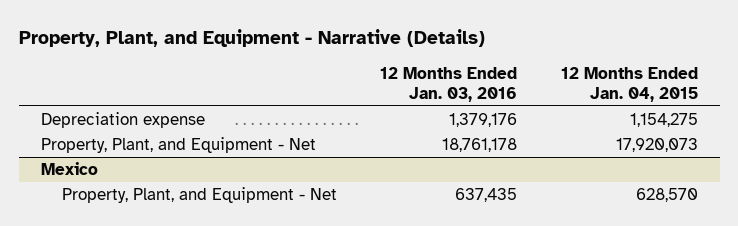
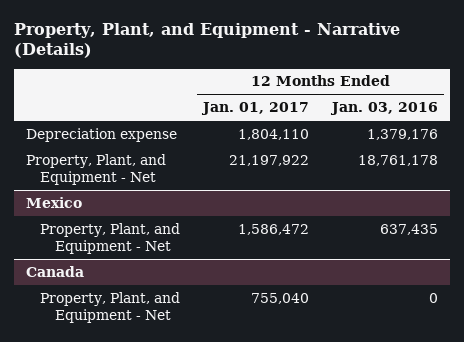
- | 12 Months Ended Jan. 03, 2016 | 12 Months Ended Jan. 04, 2015
+ | 12 Months Ended Jan. 01, 2017 | 12 Months Ended Jan. 03, 2016
+ Canada
+ Property, Plant, and Equipment - Net | 755,040 | 0

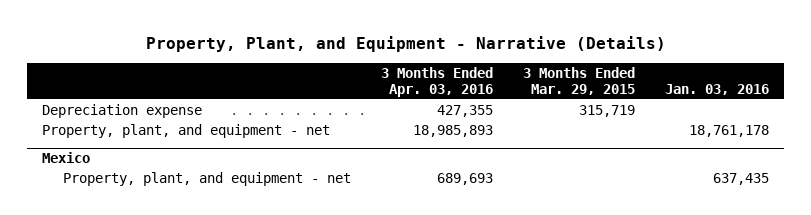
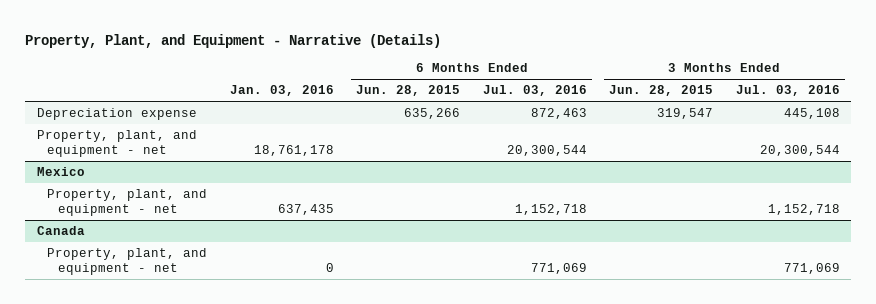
- | 3 Months Ended Apr. 03, 2016 | 3 Months Ended Mar. 29, 2015 | Jan. 03, 2016
+ | Jan. 03, 2016 | 6 Months Ended Jun. 28, 2015 | 6 Months Ended Jul. 03, 2016 | 3 Months Ended Jun. 28, 2015 | 3 Months Ended Jul. 03, 2016
+ Canada
+ Property, plant, and equipment - net | 0 | | 771,069 | | 771,069

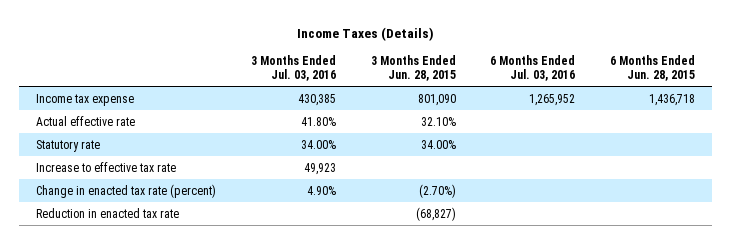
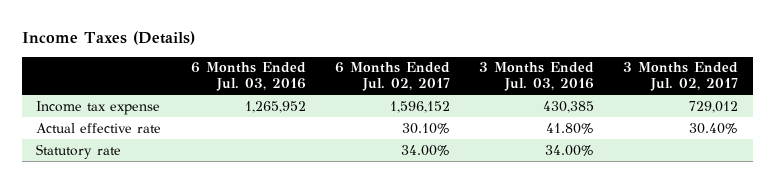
- | 3 Months Ended Jul. 03, 2016 | 3 Months Ended Jun. 28, 2015 | 6 Months Ended Jul. 03, 2016 | 6 Months Ended Jun. 28, 2015
+ | 6 Months Ended Jul. 03, 2016 | 6 Months Ended Jul. 02, 2017 | 3 Months Ended Jul. 03, 2016 | 3 Months Ended Jul. 02, 2017
- Increase to effective tax rate | 49,923 | | |
- Change in enacted tax rate (percent) | 4.90% | (2.70%) | |
- Reduction in enacted tax rate | | (68,827) | |

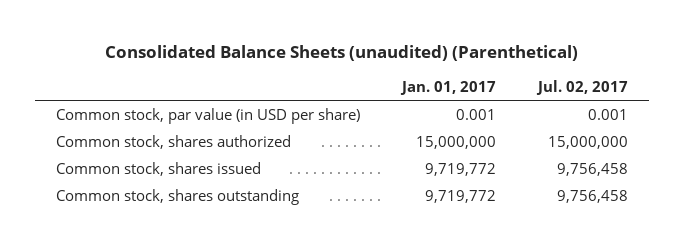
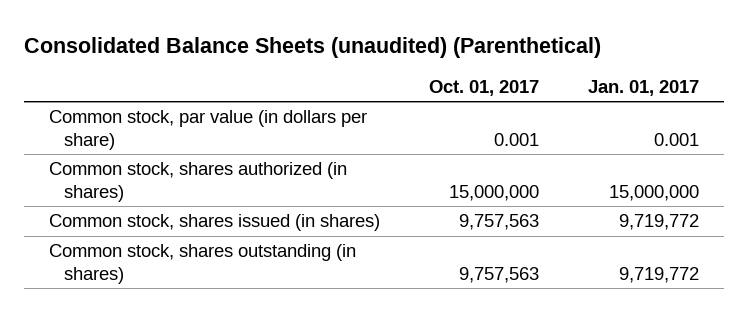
- | Jan. 01, 2017 | Jul. 02, 2017
+ | Oct. 01, 2017 | Jan. 01, 2017
- Common stock, par value (in USD per share) | 0.001 | 0.001
- Common stock, shares authorized | 15,000,000 | 15,000,000
- Common stock, shares issued | 9,719,772 | 9,756,458
- Common stock, shares outstanding | 9,719,772 | 9,756,458
+ Common stock, par value (in dollars per share) | 0.001 | 0.001
+ Common stock, shares authorized (in shares) | 15,000,000 | 15,000,000
+ Common stock, shares issued (in shares) | 9,757,563 | 9,719,772
+ Common stock, shares outstanding (in shares) | 9,757,563 | 9,719,772

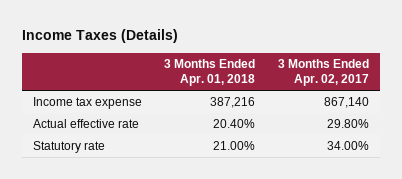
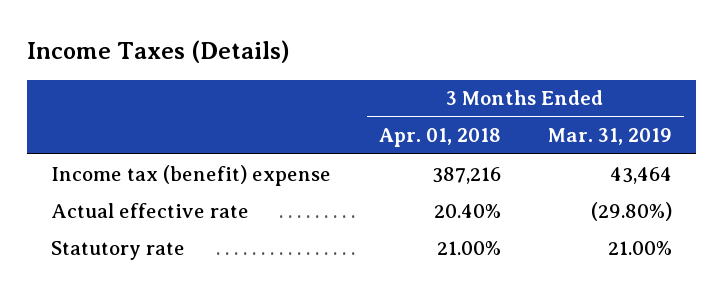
- | 3 Months Ended Apr. 01, 2018 | 3 Months Ended Apr. 02, 2017
+ | 3 Months Ended Apr. 01, 2018 | 3 Months Ended Mar. 31, 2019
- Income tax expense | 387,216 | 867,140
+ Income tax (benefit) expense | 387,216 | 43,464

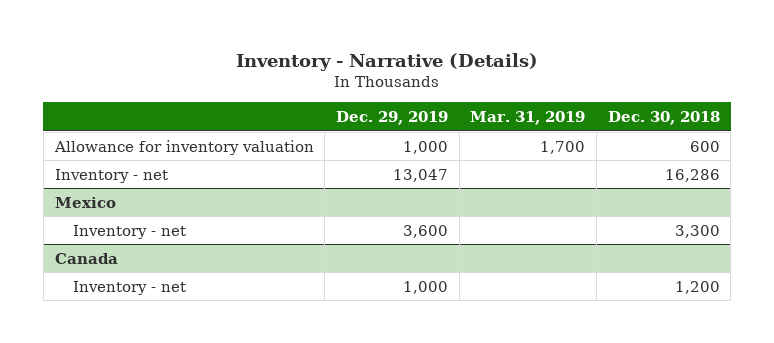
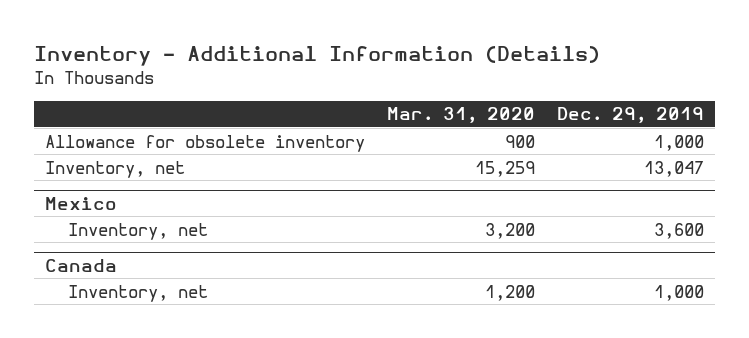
- Inventory - Narrative (Details)
+ Inventory - Additional Information (Details)
- | Dec. 29, 2019 | Mar. 31, 2019 | Dec. 30, 2018
+ | Mar. 31, 2020 | Dec. 29, 2019
- Allowance for inventory valuation | 1,000 | 1,700 | 600
- Inventory - net | 13,047 | | 16,286
+ Allowance for obsolete inventory | 900 | 1,000
+ Inventory, net | 15,259 | 13,047
@ Mexico
- Inventory - net | 3,600 | | 3,300
+ Inventory, net | 3,200 | 3,600
@ Canada
- Inventory - net | 1,000 | | 1,200
+ Inventory, net | 1,200 | 1,000

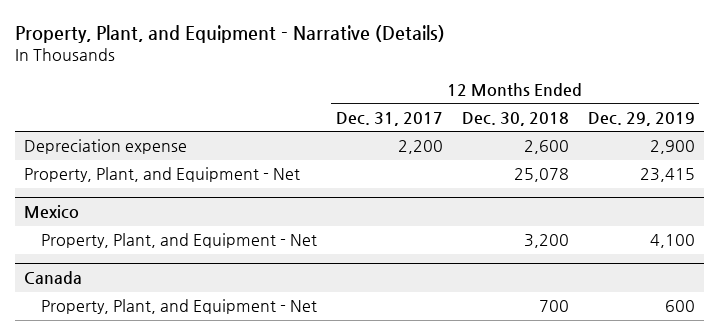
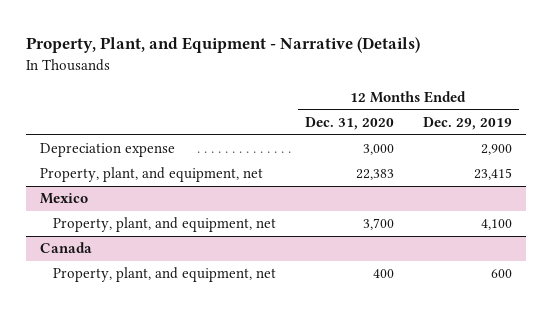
- | 12 Months Ended Dec. 31, 2017 | 12 Months Ended Dec. 30, 2018 | 12 Months Ended Dec. 29, 2019
+ | 12 Months Ended Dec. 31, 2020 | 12 Months Ended Dec. 29, 2019
- Property, Plant, and Equipment - Net | | 25,078 | 23,415
+ Property, plant, and equipment, net | 22,383 | 23,415
@ Mexico
- Property, Plant, and Equipment - Net | | 3,200 | 4,100
+ Property, plant, and equipment, net | 3,700 | 4,100
@ Canada
- Property, Plant, and Equipment - Net | | 700 | 600
+ Property, plant, and equipment, net | 400 | 600

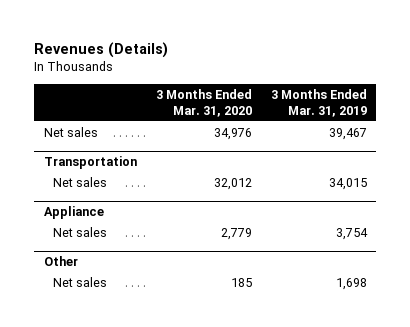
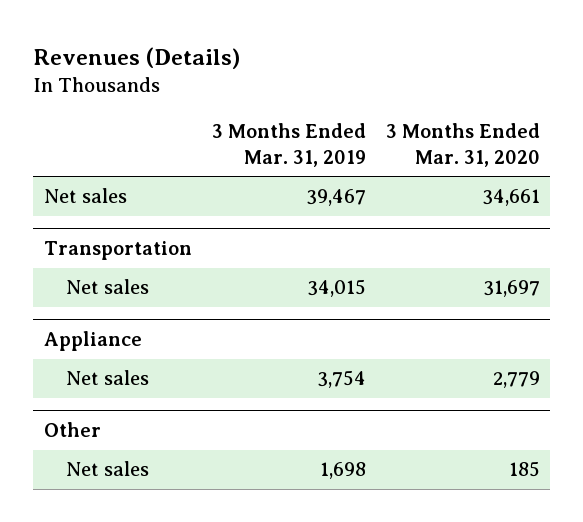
- | 3 Months Ended Mar. 31, 2020 | 3 Months Ended Mar. 31, 2019
+ | 3 Months Ended Mar. 31, 2019 | 3 Months Ended Mar. 31, 2020
- Net sales | 34,976 | 39,467
+ Net sales | 39,467 | 34,661
@ Transportation
- Net sales | 32,012 | 34,015
+ Net sales | 34,015 | 31,697

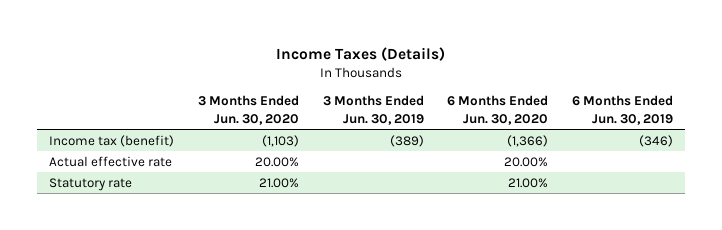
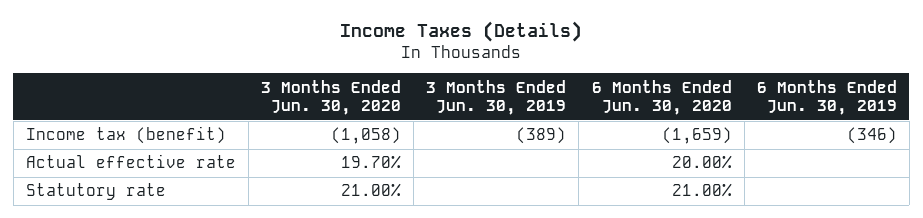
- Income tax (benefit) | (1,103) | (389) | (1,366) | (346)
- Actual effective rate | 20.00% | | 20.00% |
+ Income tax (benefit) | (1,058) | (389) | (1,659) | (346)
+ Actual effective rate | 19.70% | | 20.00% |

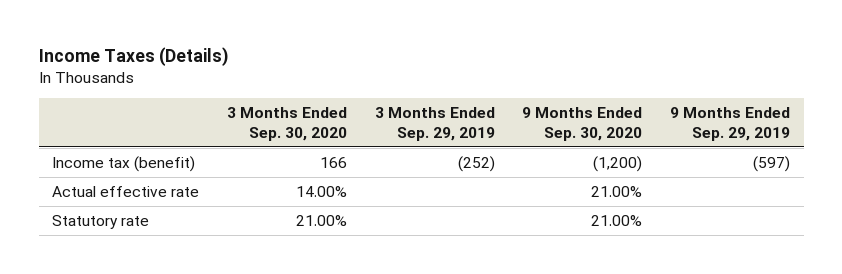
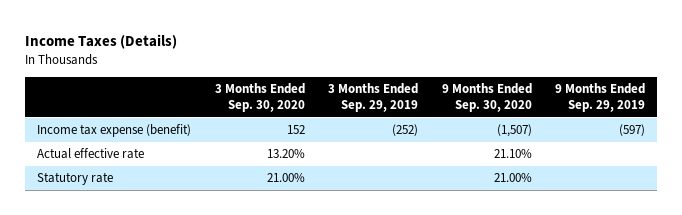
- Income tax (benefit) | 166 | (252) | (1,200) | (597)
- Actual effective rate | 14.00% | | 21.00% |
+ Income tax expense (benefit) | 152 | (252) | (1,507) | (597)
+ Actual effective rate | 13.20% | | 21.10% |

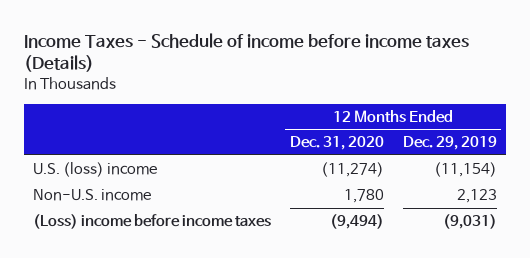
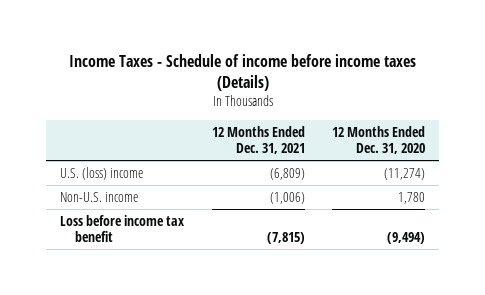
- | 12 Months Ended Dec. 31, 2020 | 12 Months Ended Dec. 29, 2019
+ | 12 Months Ended Dec. 31, 2021 | 12 Months Ended Dec. 31, 2020
- (Loss) income before income taxes | (9,494) | (9,031)
+ Loss before income tax benefit | (7,815) | (9,494)

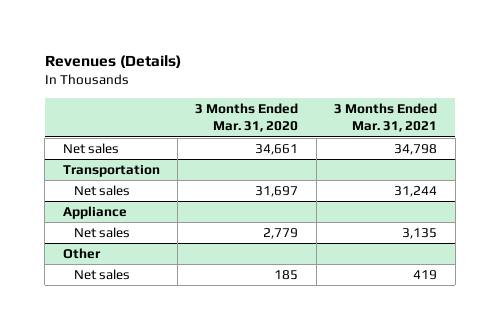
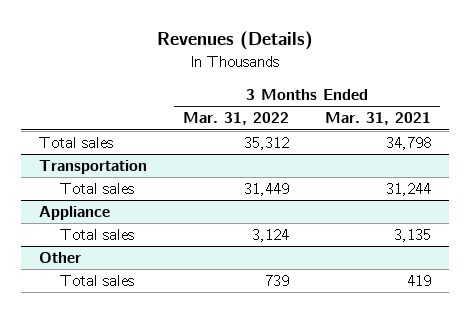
- | 3 Months Ended Mar. 31, 2020 | 3 Months Ended Mar. 31, 2021
+ | 3 Months Ended Mar. 31, 2022 | 3 Months Ended Mar. 31, 2021
- Net sales | 34,661 | 34,798
+ Total sales | 35,312 | 34,798
@ Transportation
- Net sales | 31,697 | 31,244
+ Total sales | 31,449 | 31,244
@ Appliance
- Net sales | 2,779 | 3,135
+ Total sales | 3,124 | 3,135
@ Other
- Net sales | 185 | 419
+ Total sales | 739 | 419

